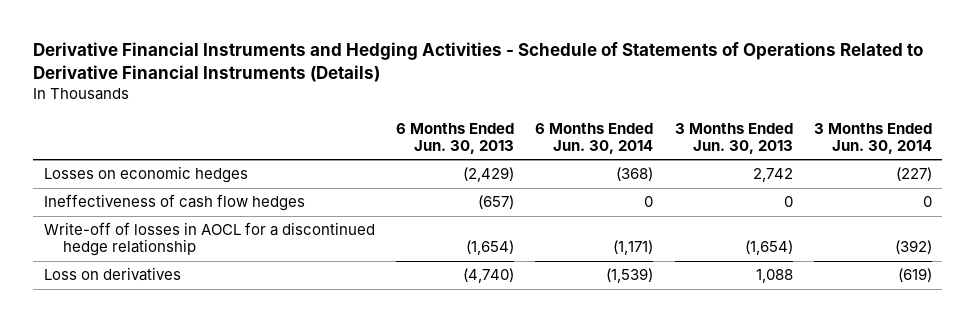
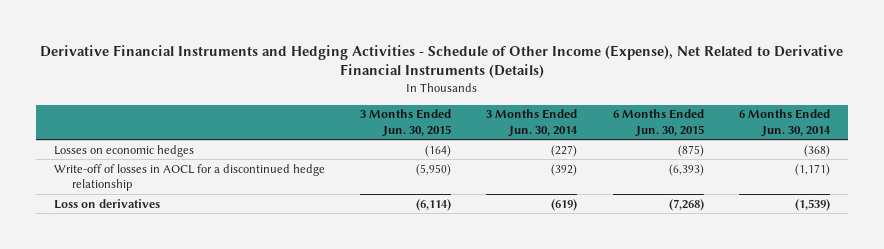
- Derivative Financial Instruments and Hedging Activities - Schedule of Statements of Operations Related to Derivative Financial Instruments (Details)
+ Derivative Financial Instruments and Hedging Activities - Schedule of Other Income (Expense), Net Related to Derivative Financial Instruments (Details)
- | 6 Months Ended Jun. 30, 2013 | 6 Months Ended Jun. 30, 2014 | 3 Months Ended Jun. 30, 2013 | 3 Months Ended Jun. 30, 2014
+ | 3 Months Ended Jun. 30, 2015 | 3 Months Ended Jun. 30, 2014 | 6 Months Ended Jun. 30, 2015 | 6 Months Ended Jun. 30, 2014
- Ineffectiveness of cash flow hedges | (657) | 0 | 0 | 0

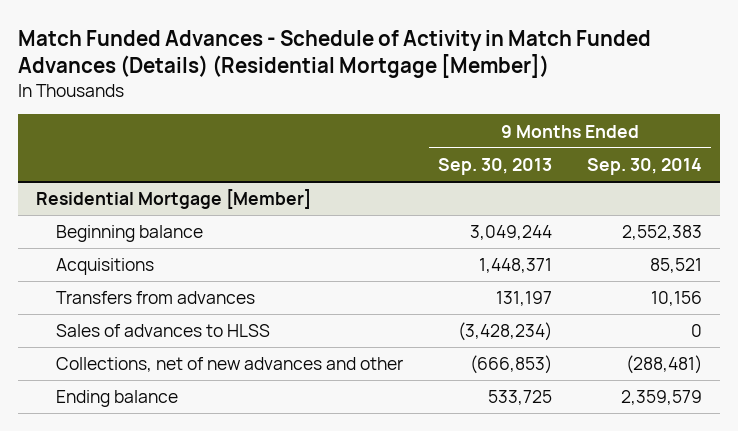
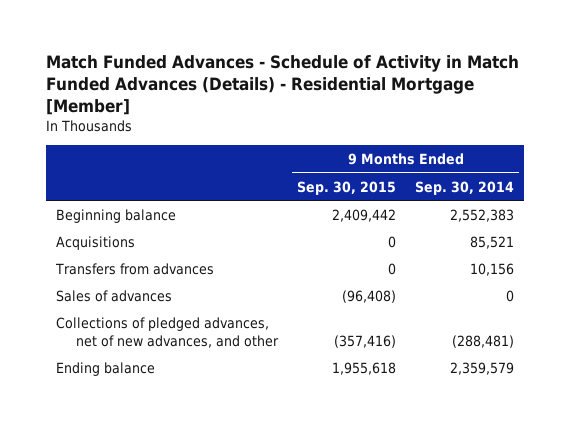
- Match Funded Advances - Schedule of Activity in Match Funded Advances (Details) (Residential Mortgage [Member])
+ Match Funded Advances - Schedule of Activity in Match Funded Advances (Details) - Residential Mortgage [Member]
- | 9 Months Ended Sep. 30, 2013 | 9 Months Ended Sep. 30, 2014
+ | 9 Months Ended Sep. 30, 2015 | 9 Months Ended Sep. 30, 2014
- Residential Mortgage [Member]
- Sales of advances to HLSS | (3,428,234) | 0
- Collections, net of new advances and other | (666,853) | (288,481)
+ Sales of advances | (96,408) | 0
+ Collections of pledged advances, net of new advances, and other | (357,416) | (288,481)

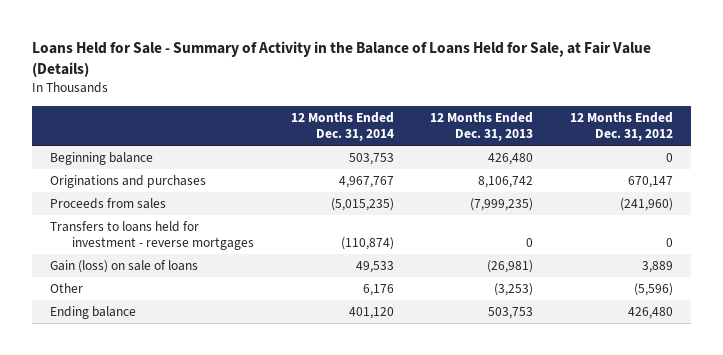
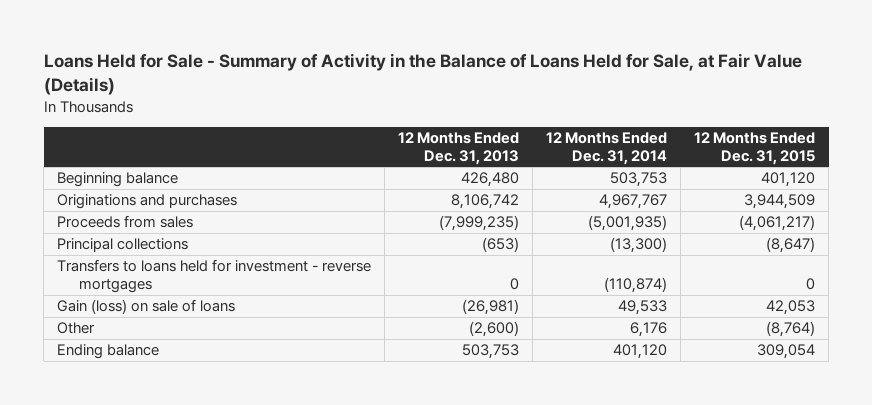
- | 12 Months Ended Dec. 31, 2014 | 12 Months Ended Dec. 31, 2013 | 12 Months Ended Dec. 31, 2012
+ | 12 Months Ended Dec. 31, 2013 | 12 Months Ended Dec. 31, 2014 | 12 Months Ended Dec. 31, 2015
- Proceeds from sales | (5,015,235) | (7,999,235) | (241,960)
+ Proceeds from sales | (7,999,235) | (5,001,935) | (4,061,217)
+ Principal collections | (653) | (13,300) | (8,647)
- Other | 6,176 | (3,253) | (5,596)
+ Other | (2,600) | 6,176 | (8,764)

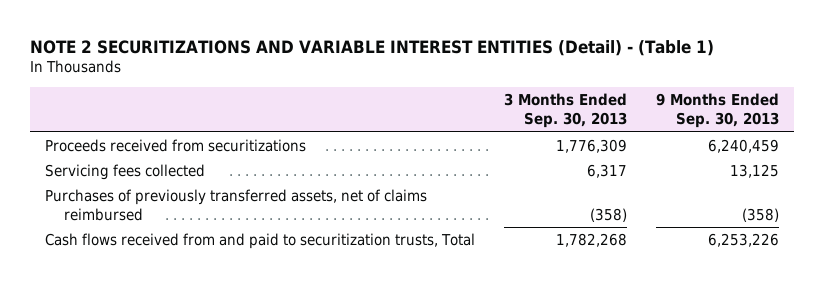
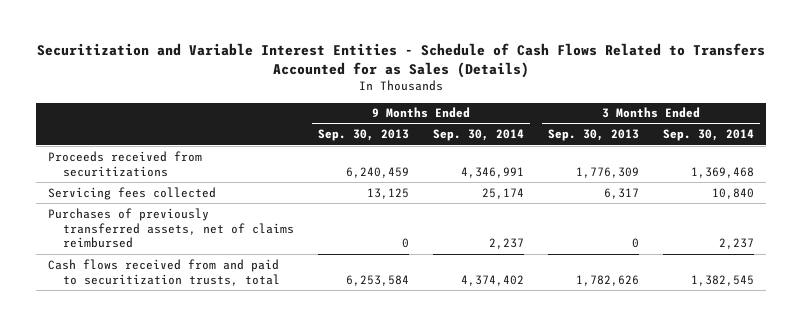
- NOTE 2 SECURITIZATIONS AND VARIABLE INTEREST ENTITIES (Detail) - (Table 1)
+ Securitization and Variable Interest Entities - Schedule of Cash Flows Related to Transfers Accounted for as Sales (Details)
- | 3 Months Ended Sep. 30, 2013 | 9 Months Ended Sep. 30, 2013
+ | 9 Months Ended Sep. 30, 2013 | 9 Months Ended Sep. 30, 2014 | 3 Months Ended Sep. 30, 2013 | 3 Months Ended Sep. 30, 2014
- Purchases of previously transferred assets, net of claims reimbursed | (358) | (358)
- Cash flows received from and paid to securitization trusts, Total | 1,782,268 | 6,253,226
+ Purchases of previously transferred assets, net of claims reimbursed | 0 | 2,237 | 0 | 2,237
+ Cash flows received from and paid to securitization trusts, total | 6,253,584 | 4,374,402 | 1,782,626 | 1,382,545

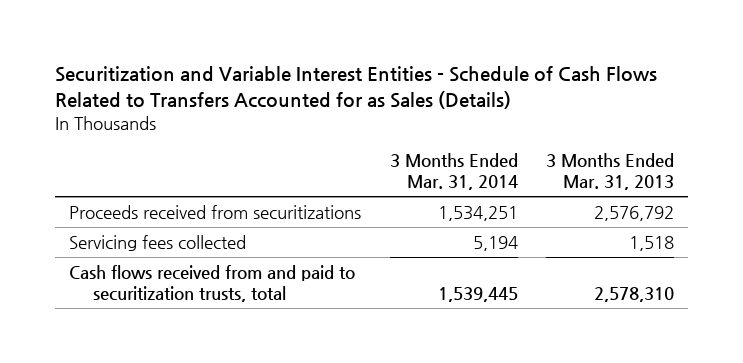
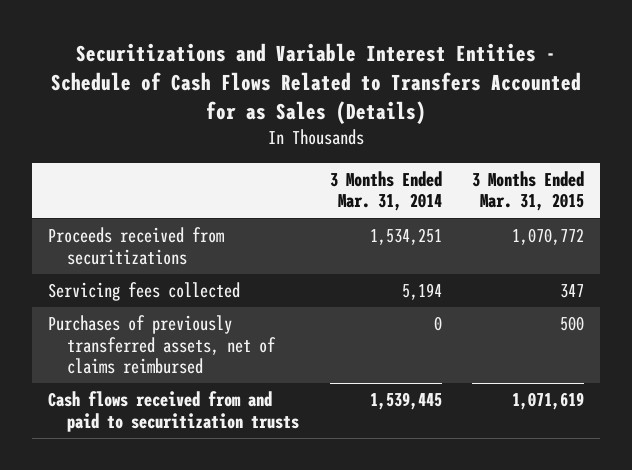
- Securitization and Variable Interest Entities - Schedule of Cash Flows Related to Transfers Accounted for as Sales (Details)
+ Securitizations and Variable Interest Entities - Schedule of Cash Flows Related to Transfers Accounted for as Sales (Details)
- | 3 Months Ended Mar. 31, 2014 | 3 Months Ended Mar. 31, 2013
+ | 3 Months Ended Mar. 31, 2014 | 3 Months Ended Mar. 31, 2015
- Cash flows received from and paid to securitization trusts, total | 1,539,445 | 2,578,310
+ Purchases of previously transferred assets, net of claims reimbursed | 0 | 500
+ Cash flows received from and paid to securitization trusts | 1,539,445 | 1,071,619

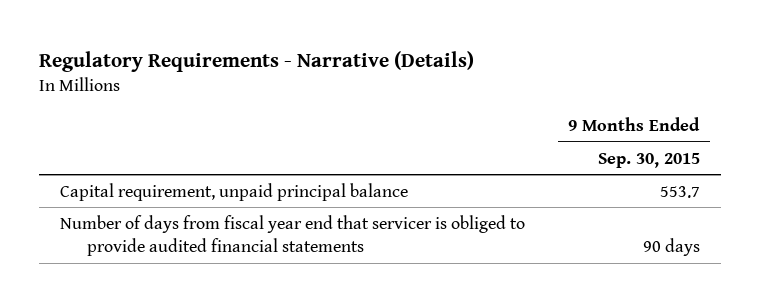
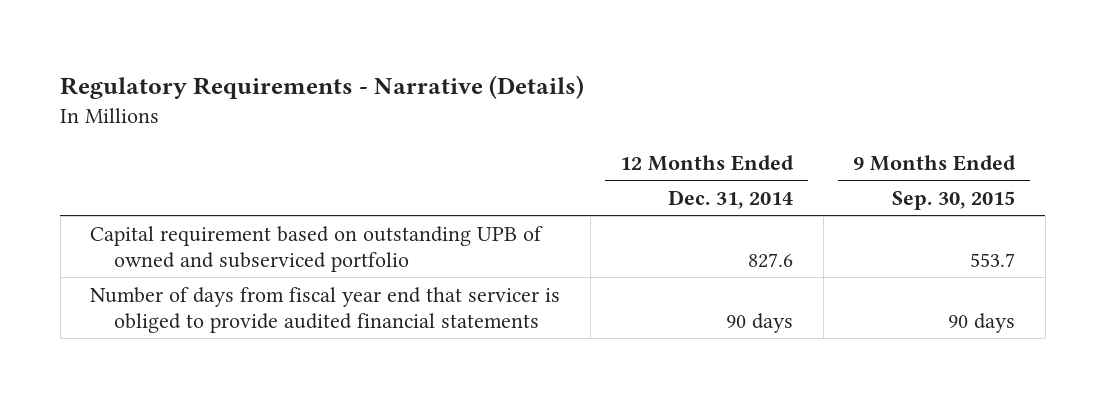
- | 9 Months Ended Sep. 30, 2015
+ | 12 Months Ended Dec. 31, 2014 | 9 Months Ended Sep. 30, 2015
- Capital requirement, unpaid principal balance | 553.7
+ Capital requirement based on outstanding UPB of owned and subserviced portfolio | 827.6 | 553.7

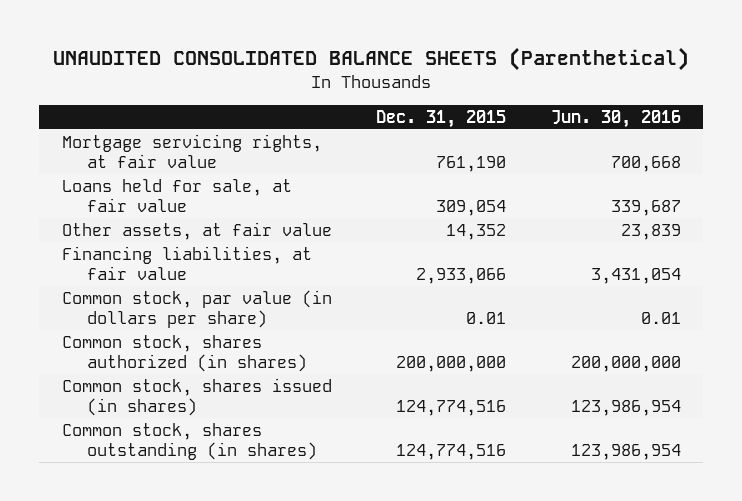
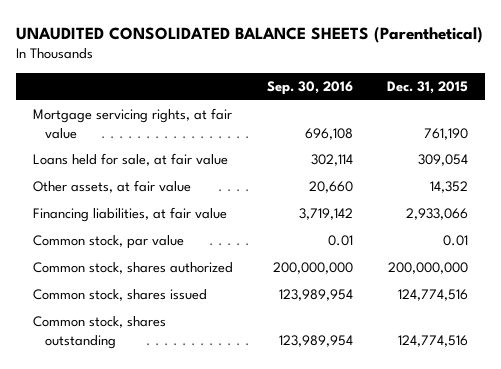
- | Dec. 31, 2015 | Jun. 30, 2016
+ | Sep. 30, 2016 | Dec. 31, 2015
- Common stock, par value (in dollars per share) | 0.01 | 0.01
- Common stock, shares authorized (in shares) | 200,000,000 | 200,000,000
- Common stock, shares issued (in shares) | 124,774,516 | 123,986,954
- Common stock, shares outstanding (in shares) | 124,774,516 | 123,986,954
+ Common stock, par value | 0.01 | 0.01
+ Common stock, shares authorized | 200,000,000 | 200,000,000
+ Common stock, shares issued | 123,989,954 | 124,774,516
+ Common stock, shares outstanding | 123,989,954 | 124,774,516

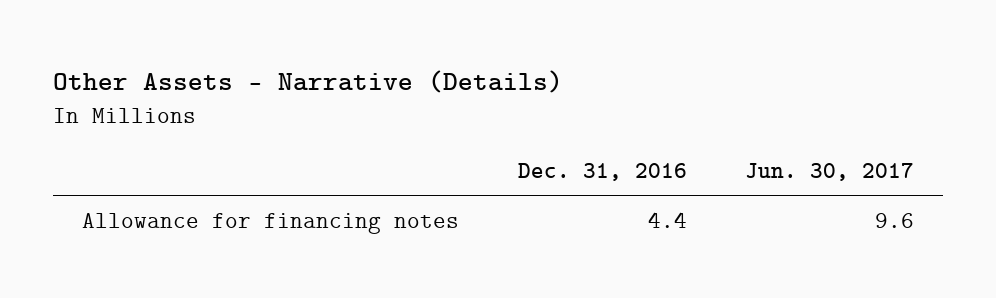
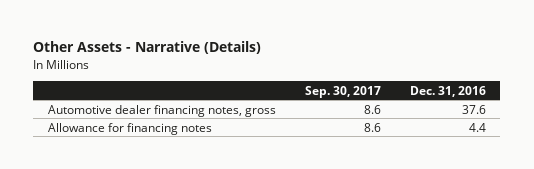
- | Dec. 31, 2016 | Jun. 30, 2017
+ | Sep. 30, 2017 | Dec. 31, 2016
+ Automotive dealer financing notes, gross | 8.6 | 37.6

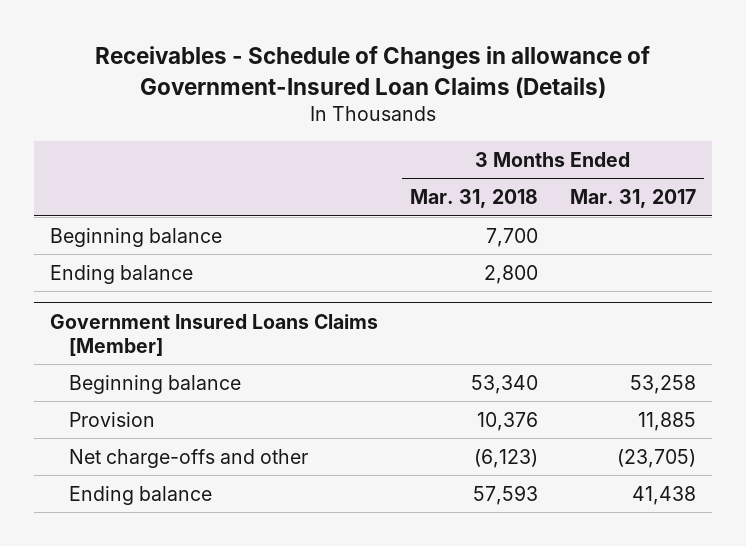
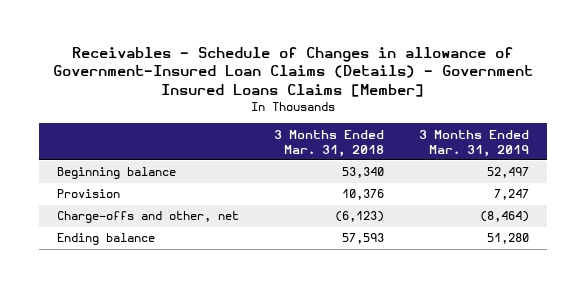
- Receivables - Schedule of Changes in allowance of Government-Insured Loan Claims (Details)
+ Receivables - Schedule of Changes in allowance of Government-Insured Loan Claims (Details) - Government Insured Loans Claims [Member]
- | 3 Months Ended Mar. 31, 2018 | 3 Months Ended Mar. 31, 2017
+ | 3 Months Ended Mar. 31, 2018 | 3 Months Ended Mar. 31, 2019
- Beginning balance | 7,700 |
- Ending balance | 2,800 |
- Government Insured Loans Claims [Member]
- Net charge-offs and other | (6,123) | (23,705)
+ Charge-offs and other, net | (6,123) | (8,464)

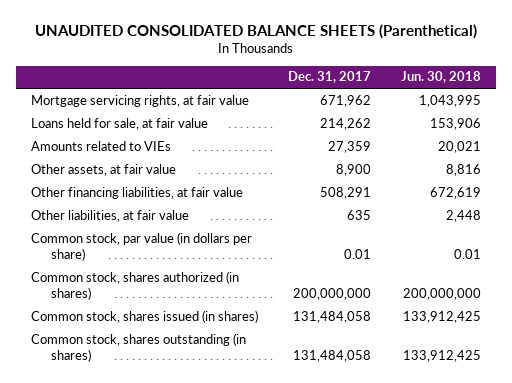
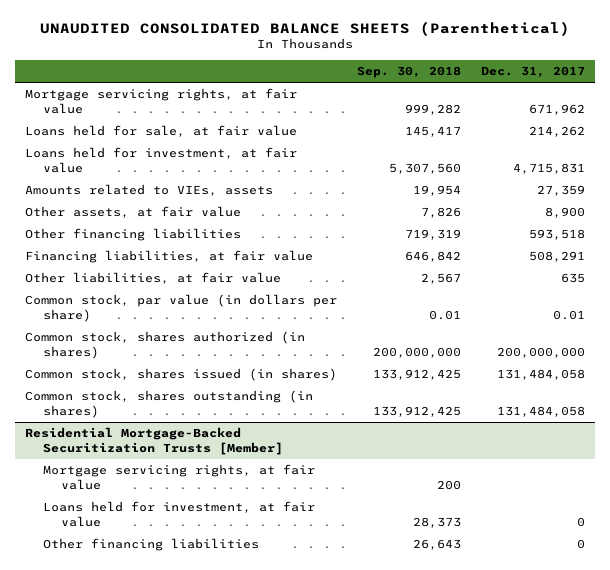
- | Dec. 31, 2017 | Jun. 30, 2018
+ | Sep. 30, 2018 | Dec. 31, 2017
- Amounts related to VIEs | 27,359 | 20,021
+ Loans held for investment, at fair value | 5,307,560 | 4,715,831
+ Amounts related to VIEs, assets | 19,954 | 27,359
- Other financing liabilities, at fair value | 508,291 | 672,619
+ Other financing liabilities | 719,319 | 593,518
+ Financing liabilities, at fair value | 646,842 | 508,291
+ Residential Mortgage-Backed Securitization Trusts [Member]
+ Mortgage servicing rights, at fair value | 200 |
+ Loans held for investment, at fair value | 28,373 | 0
+ Other financing liabilities | 26,643 | 0

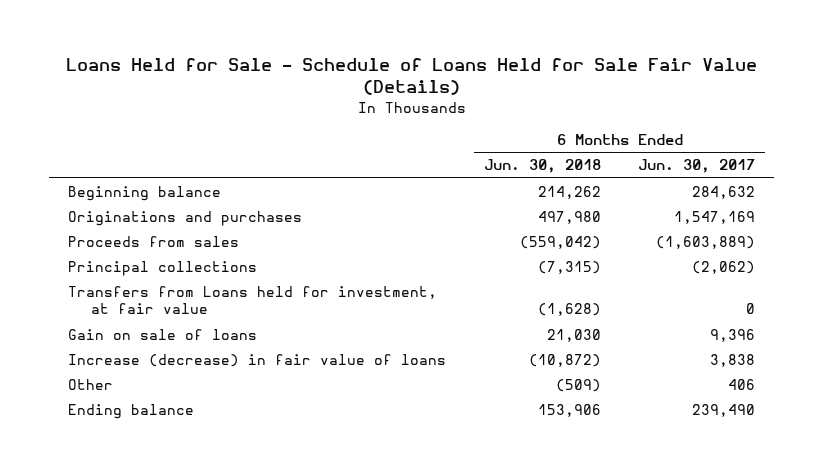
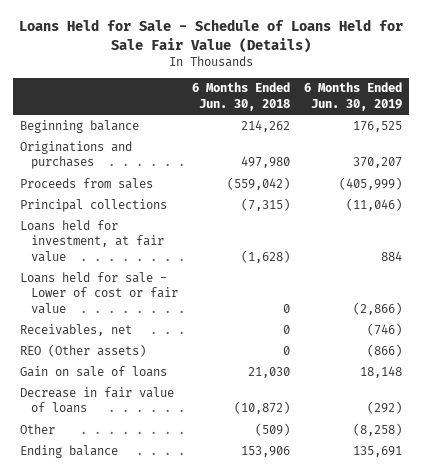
- | 6 Months Ended Jun. 30, 2018 | 6 Months Ended Jun. 30, 2017
+ | 6 Months Ended Jun. 30, 2018 | 6 Months Ended Jun. 30, 2019
- Transfers from Loans held for investment, at fair value | (1,628) | 0
+ Loans held for investment, at fair value | (1,628) | 884
+ Loans held for sale - Lower of cost or fair value | 0 | (2,866)
+ Receivables, net | 0 | (746)
+ REO (Other assets) | 0 | (866)
- Increase (decrease) in fair value of loans | (10,872) | 3,838
+ Decrease in fair value of loans | (10,872) | (292)

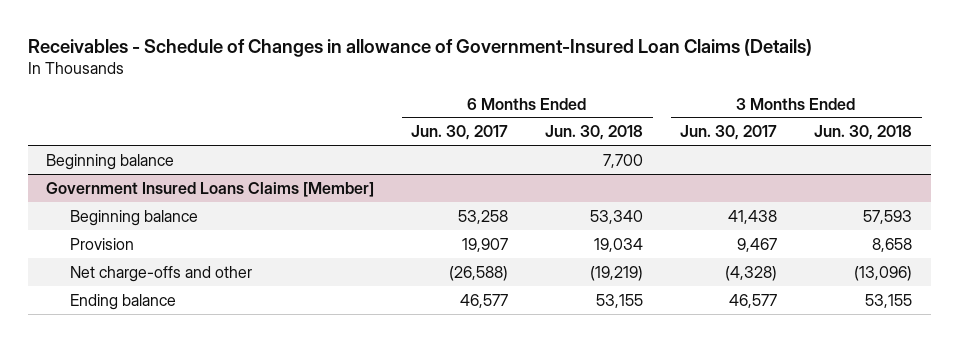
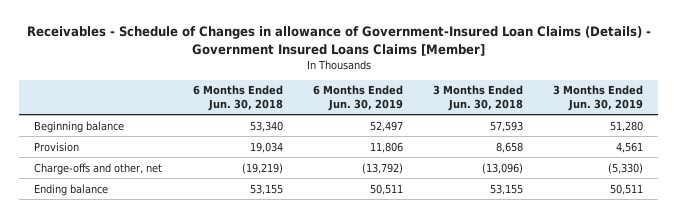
- Receivables - Schedule of Changes in allowance of Government-Insured Loan Claims (Details)
+ Receivables - Schedule of Changes in allowance of Government-Insured Loan Claims (Details) - Government Insured Loans Claims [Member]
- | 6 Months Ended Jun. 30, 2017 | 6 Months Ended Jun. 30, 2018 | 3 Months Ended Jun. 30, 2017 | 3 Months Ended Jun. 30, 2018
+ | 6 Months Ended Jun. 30, 2018 | 6 Months Ended Jun. 30, 2019 | 3 Months Ended Jun. 30, 2018 | 3 Months Ended Jun. 30, 2019
- Beginning balance | | 7,700 | |
- Government Insured Loans Claims [Member]
- Net charge-offs and other | (26,588) | (19,219) | (4,328) | (13,096)
+ Charge-offs and other, net | (19,219) | (13,792) | (13,096) | (5,330)

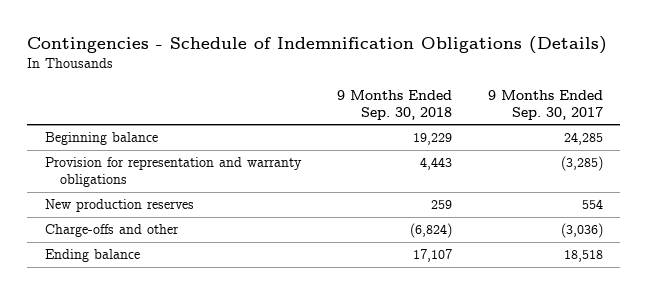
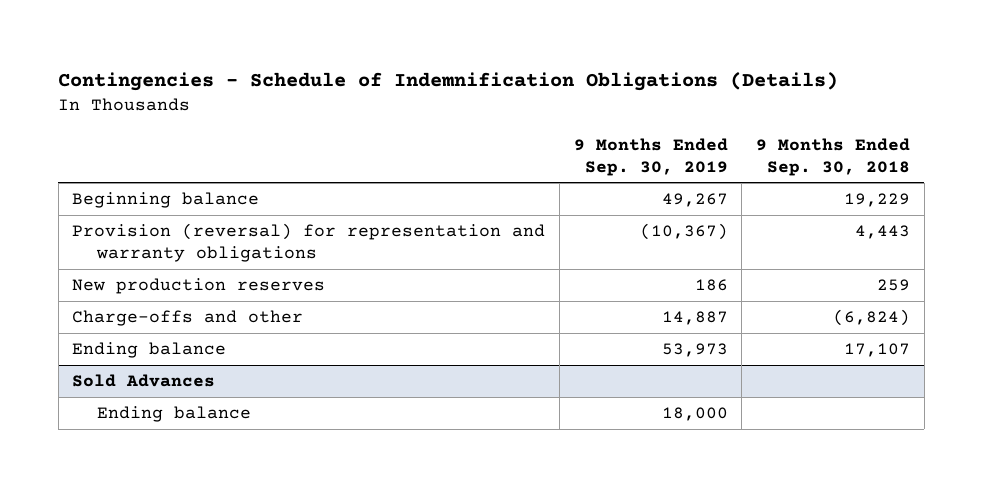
- | 9 Months Ended Sep. 30, 2018 | 9 Months Ended Sep. 30, 2017
+ | 9 Months Ended Sep. 30, 2019 | 9 Months Ended Sep. 30, 2018
- Provision for representation and warranty obligations | 4,443 | (3,285)
+ Provision (reversal) for representation and warranty obligations | (10,367) | 4,443
+ Sold Advances
+ Ending balance | 18,000 |

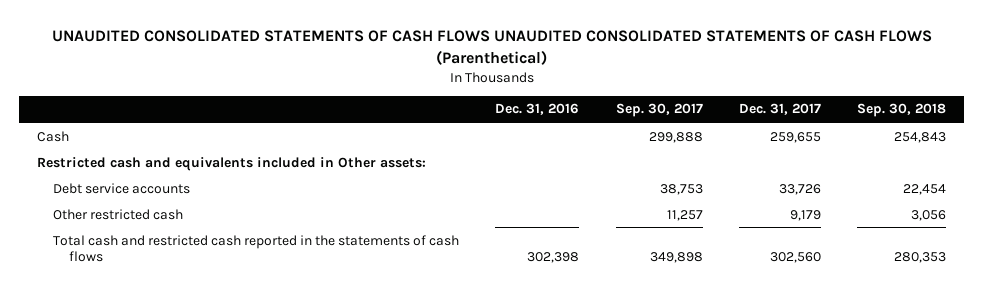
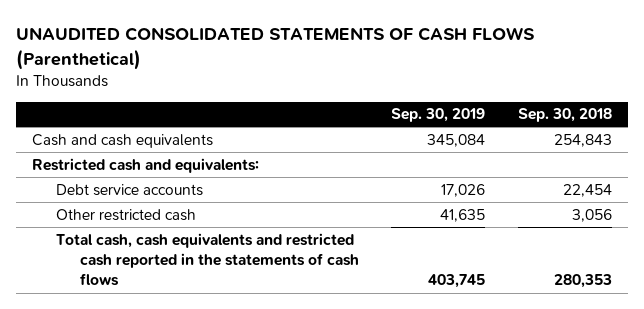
- UNAUDITED CONSOLIDATED STATEMENTS OF CASH FLOWS UNAUDITED CONSOLIDATED STATEMENTS OF CASH FLOWS (Parenthetical)
+ UNAUDITED CONSOLIDATED STATEMENTS OF CASH FLOWS (Parenthetical)
- | Dec. 31, 2016 | Sep. 30, 2017 | Dec. 31, 2017 | Sep. 30, 2018
+ | Sep. 30, 2019 | Sep. 30, 2018
- Cash | | 299,888 | 259,655 | 254,843
- Restricted cash and equivalents included in Other assets:
+ Cash and cash equivalents | 345,084 | 254,843
+ Restricted cash and equivalents:
- Total cash and restricted cash reported in the statements of cash flows | 302,398 | 349,898 | 302,560 | 280,353
+ Total cash, cash equivalents and restricted cash reported in the statements of cash flows | 403,745 | 280,353

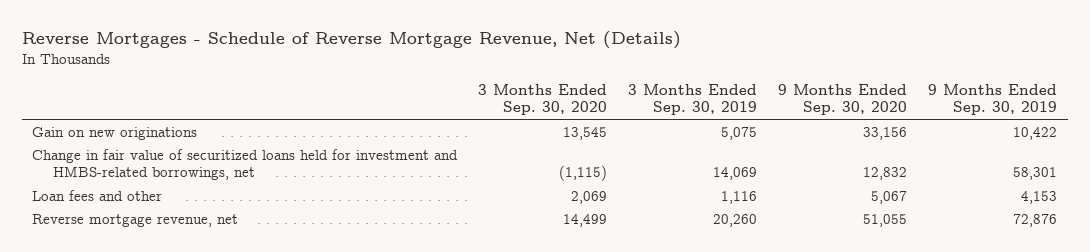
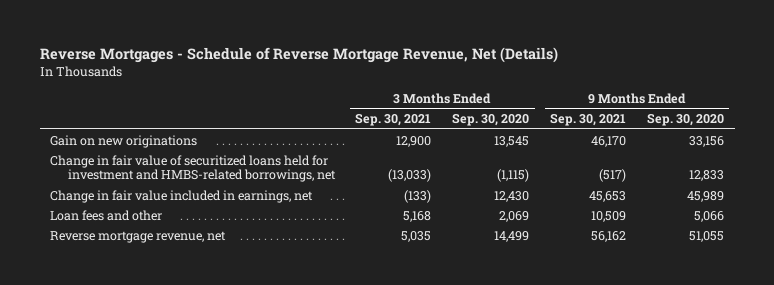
- | 3 Months Ended Sep. 30, 2020 | 3 Months Ended Sep. 30, 2019 | 9 Months Ended Sep. 30, 2020 | 9 Months Ended Sep. 30, 2019
+ | 3 Months Ended Sep. 30, 2021 | 3 Months Ended Sep. 30, 2020 | 9 Months Ended Sep. 30, 2021 | 9 Months Ended Sep. 30, 2020
- Change in fair value of securitized loans held for investment and HMBS-related borrowings, net | (1,115) | 14,069 | 12,832 | 58,301
- Loan fees and other | 2,069 | 1,116 | 5,067 | 4,153
+ Change in fair value of securitized loans held for investment and HMBS-related borrowings, net | (13,033) | (1,115) | (517) | 12,833
+ Change in fair value included in earnings, net | (133) | 12,430 | 45,653 | 45,989
+ Loan fees and other | 5,168 | 2,069 | 10,509 | 5,066

